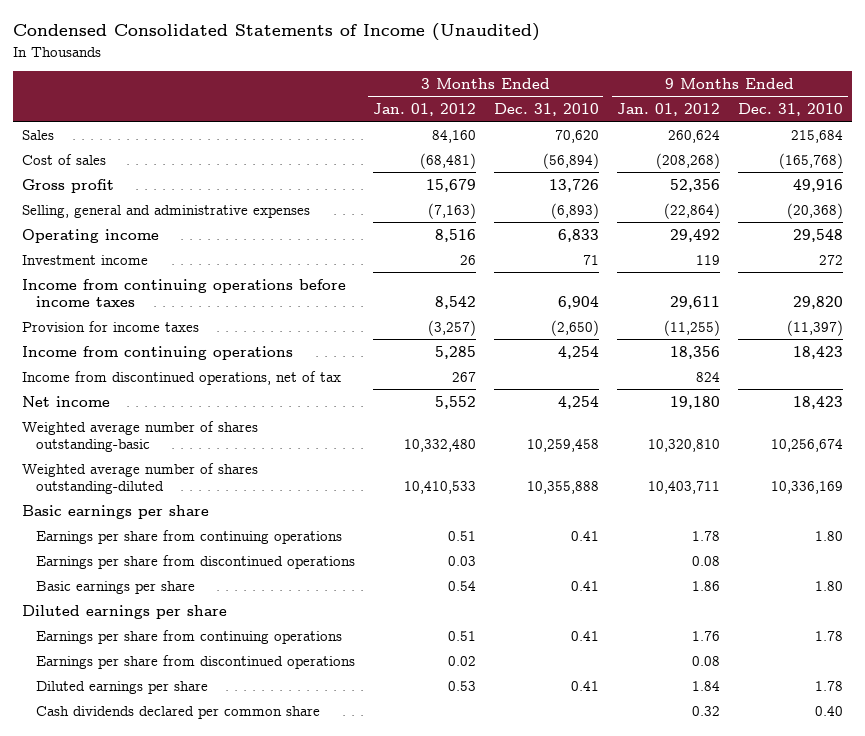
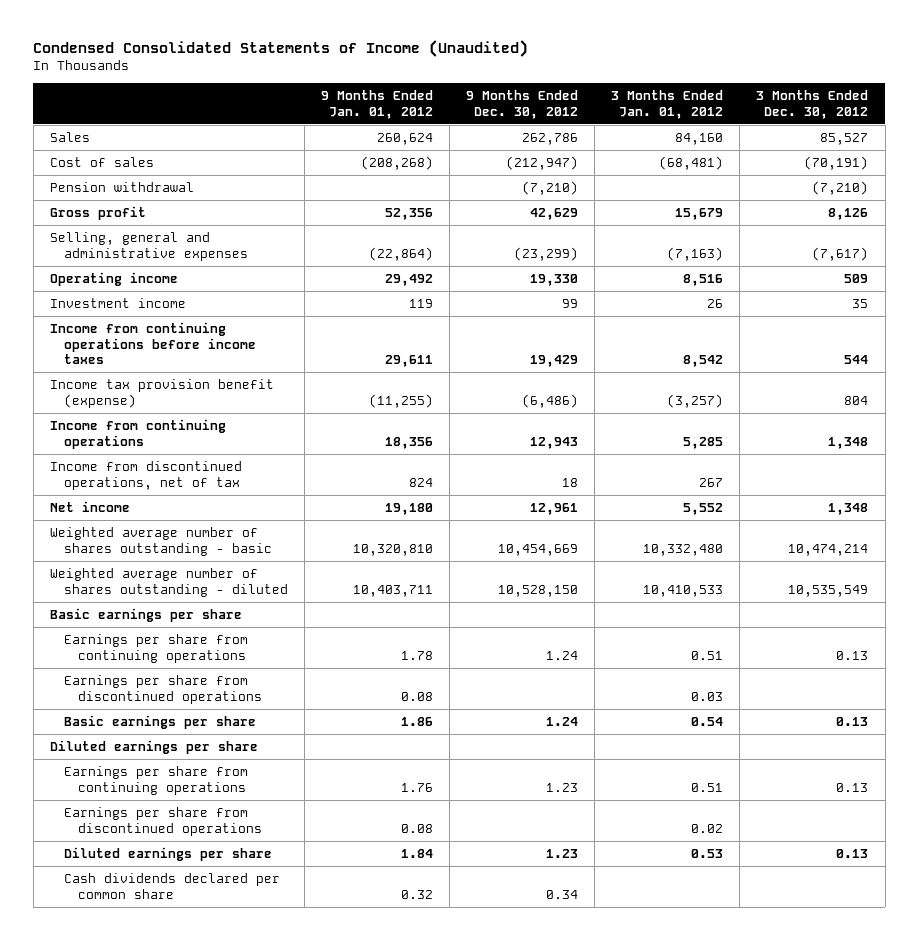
- | 3 Months Ended Jan. 01, 2012 | 3 Months Ended Dec. 31, 2010 | 9 Months Ended Jan. 01, 2012 | 9 Months Ended Dec. 31, 2010
+ | 9 Months Ended Jan. 01, 2012 | 9 Months Ended Dec. 30, 2012 | 3 Months Ended Jan. 01, 2012 | 3 Months Ended Dec. 30, 2012
+ Pension withdrawal | | (7,210) | | (7,210)
- Provision for income taxes | (3,257) | (2,650) | (11,255) | (11,397)
+ Income tax provision benefit (expense) | (11,255) | (6,486) | (3,257) | 804
- Weighted average number of shares outstanding-basic | 10,332,480 | 10,259,458 | 10,320,810 | 10,256,674
- Weighted average number of shares outstanding-diluted | 10,410,533 | 10,355,888 | 10,403,711 | 10,336,169
+ Weighted average number of shares outstanding - basic | 10,320,810 | 10,454,669 | 10,332,480 | 10,474,214
+ Weighted average number of shares outstanding - diluted | 10,403,711 | 10,528,150 | 10,410,533 | 10,535,549

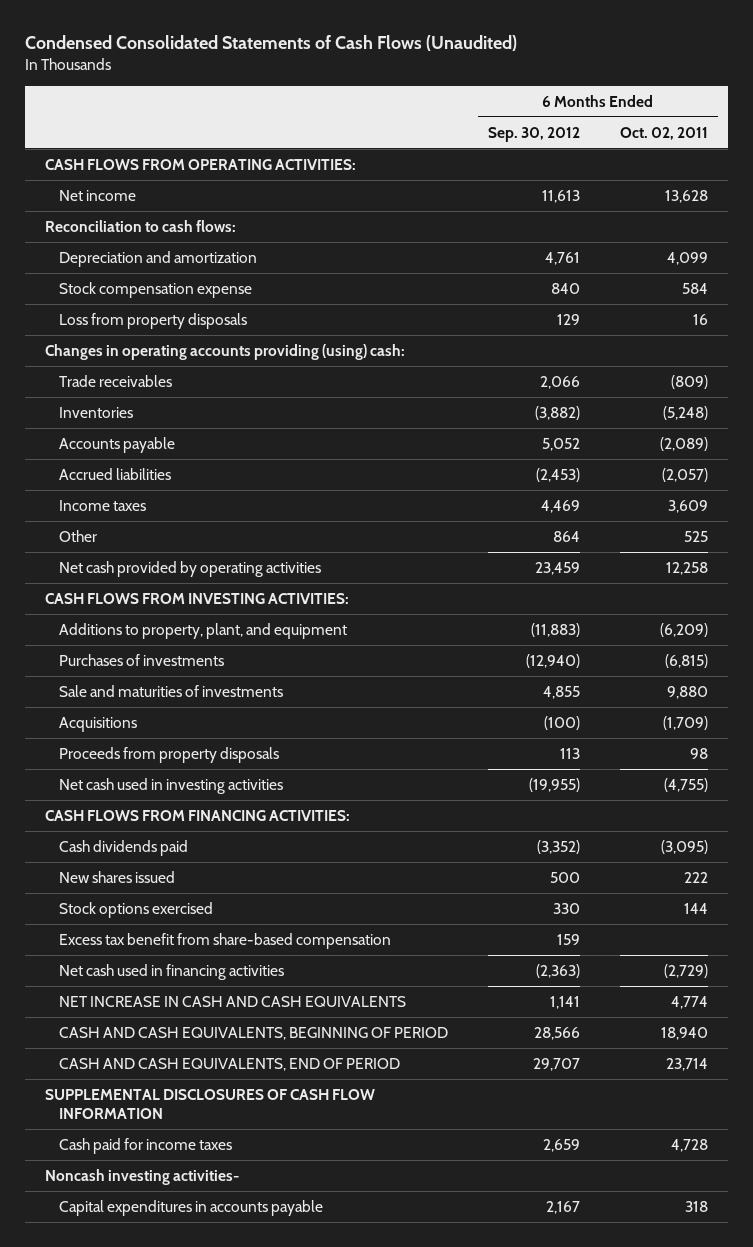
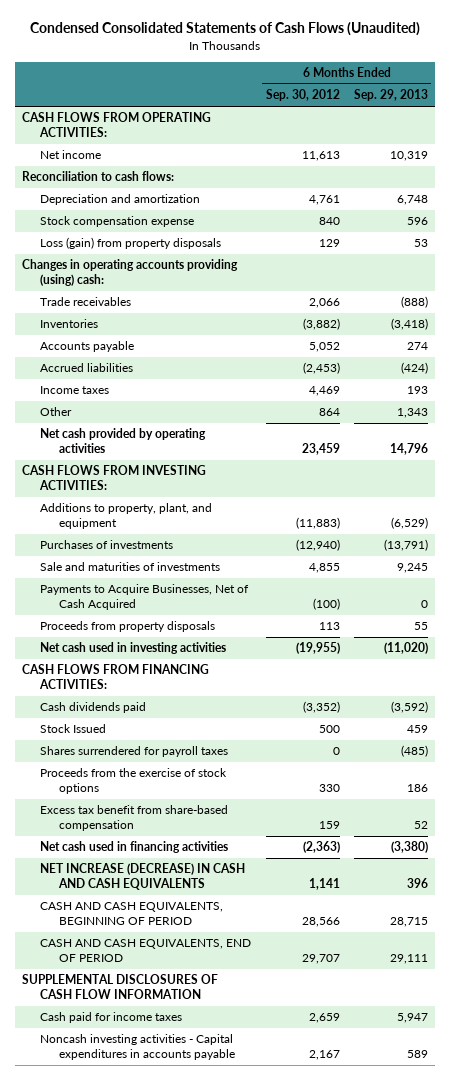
- | 6 Months Ended Sep. 30, 2012 | 6 Months Ended Oct. 02, 2011
+ | 6 Months Ended Sep. 30, 2012 | 6 Months Ended Sep. 29, 2013
- Loss from property disposals | 129 | 16
+ Loss (gain) from property disposals | 129 | 53
- Acquisitions | (100) | (1,709)
+ Payments to Acquire Businesses, Net of Cash Acquired | (100) | 0
- New shares issued | 500 | 222
- Stock options exercised | 330 | 144
+ Stock Issued | 500 | 459
+ Shares surrendered for payroll taxes | 0 | (485)
+ Proceeds from the exercise of stock options | 330 | 186
- NET INCREASE IN CASH AND CASH EQUIVALENTS | 1,141 | 4,774
+ NET INCREASE (DECREASE) IN CASH AND CASH EQUIVALENTS | 1,141 | 396
- Noncash investing activities-
- Capital expenditures in accounts payable | 2,167 | 318
+ Noncash investing activities - Capital expenditures in accounts payable | 2,167 | 589

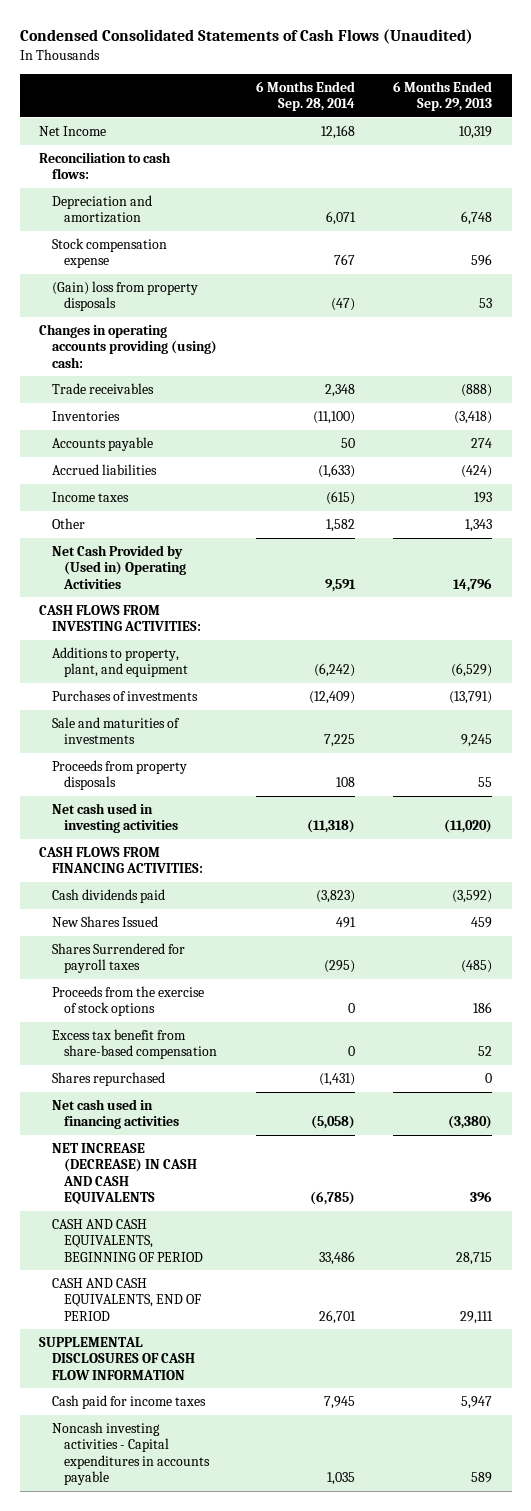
- | 6 Months Ended Sep. 30, 2012 | 6 Months Ended Sep. 29, 2013
+ | 6 Months Ended Sep. 28, 2014 | 6 Months Ended Sep. 29, 2013
- CASH FLOWS FROM OPERATING ACTIVITIES:
- Net income | 11,613 | 10,319
+ Net Income | 12,168 | 10,319
- Loss (gain) from property disposals | 129 | 53
+ (Gain) loss from property disposals | (47) | 53
- Net cash provided by operating activities | 23,459 | 14,796
+ Net Cash Provided by (Used in) Operating Activities | 9,591 | 14,796
- Payments to Acquire Businesses, Net of Cash Acquired | (100) | 0
- Stock Issued | 500 | 459
- Shares surrendered for payroll taxes | 0 | (485)
+ New Shares Issued | 491 | 459
+ Shares Surrendered for payroll taxes | (295) | (485)
+ Shares repurchased | (1,431) | 0

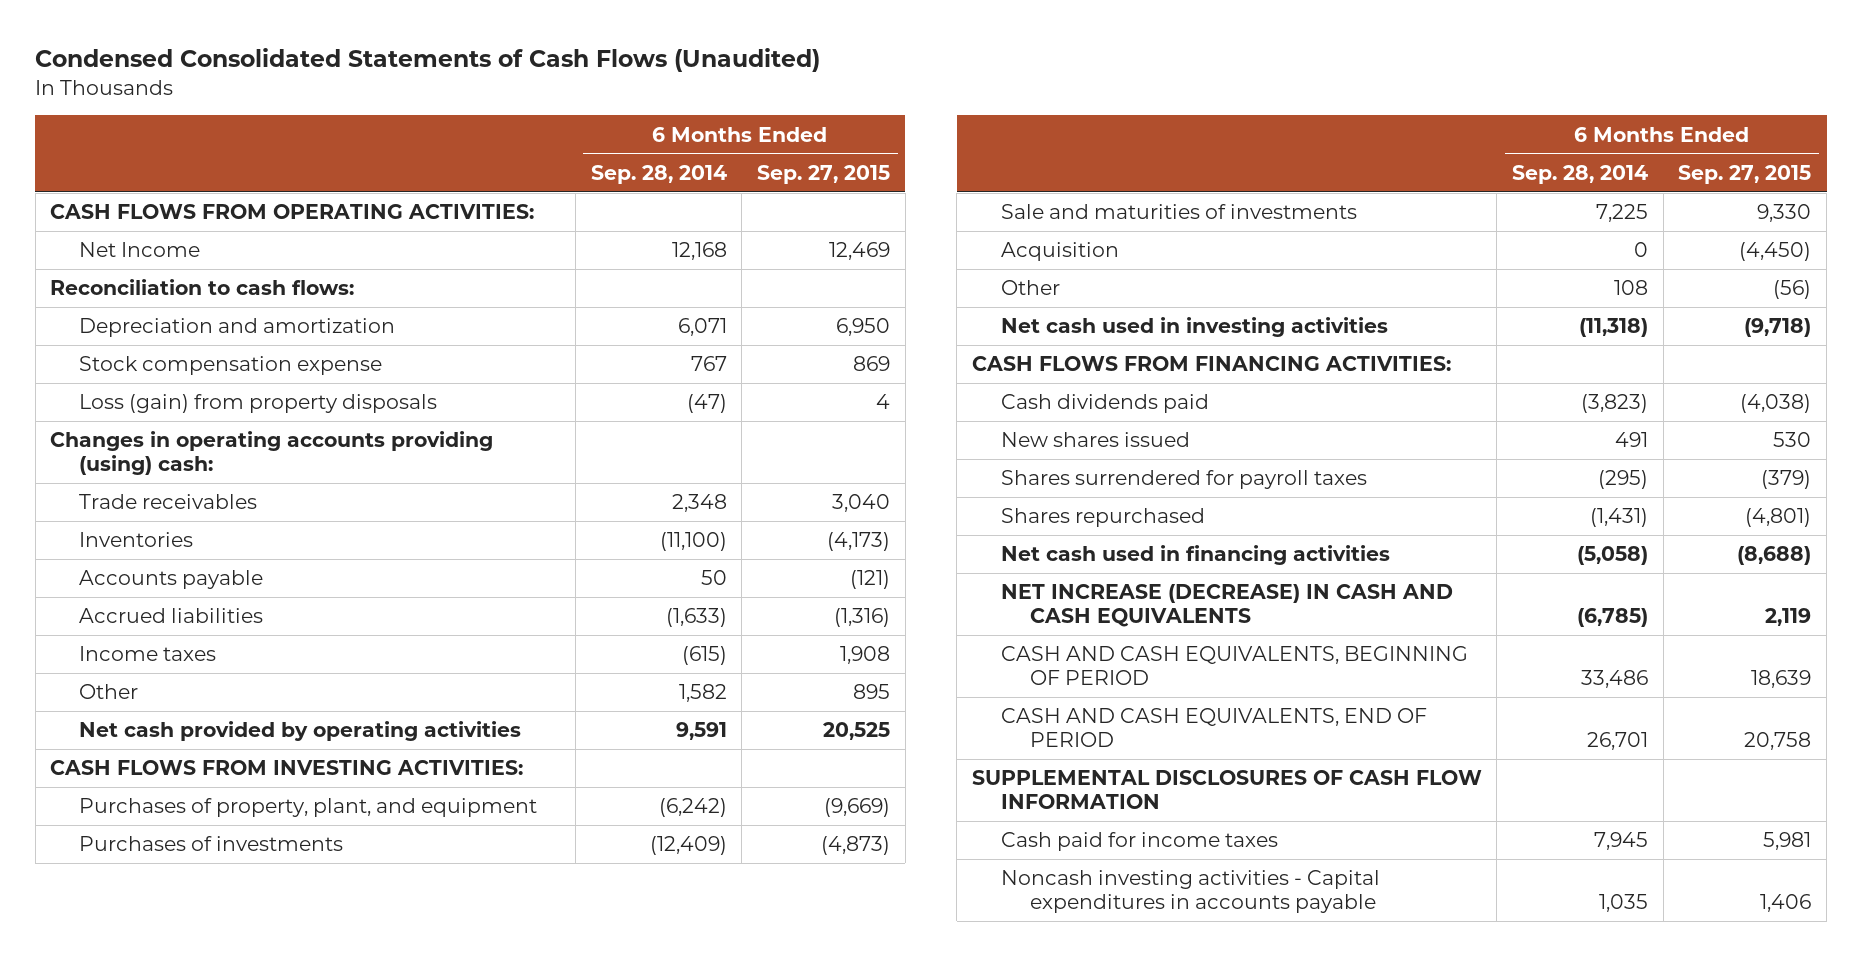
- | 6 Months Ended Sep. 28, 2014 | 6 Months Ended Sep. 29, 2013
+ | 6 Months Ended Sep. 28, 2014 | 6 Months Ended Sep. 27, 2015
+ CASH FLOWS FROM OPERATING ACTIVITIES:
- (Gain) loss from property disposals | (47) | 53
+ Loss (gain) from property disposals | (47) | 4
- Net Cash Provided by (Used in) Operating Activities | 9,591 | 14,796
+ Net cash provided by operating activities | 9,591 | 20,525
- Additions to property, plant, and equipment | (6,242) | (6,529)
+ Purchases of property, plant, and equipment | (6,242) | (9,669)
- Proceeds from property disposals | 108 | 55
+ Acquisition | 0 | (4,450)
+ Other | 108 | (56)
- New Shares Issued | 491 | 459
- Shares Surrendered for payroll taxes | (295) | (485)
- Proceeds from the exercise of stock options | 0 | 186
- Excess tax benefit from share-based compensation | 0 | 52
+ New shares issued | 491 | 530
+ Shares surrendered for payroll taxes | (295) | (379)

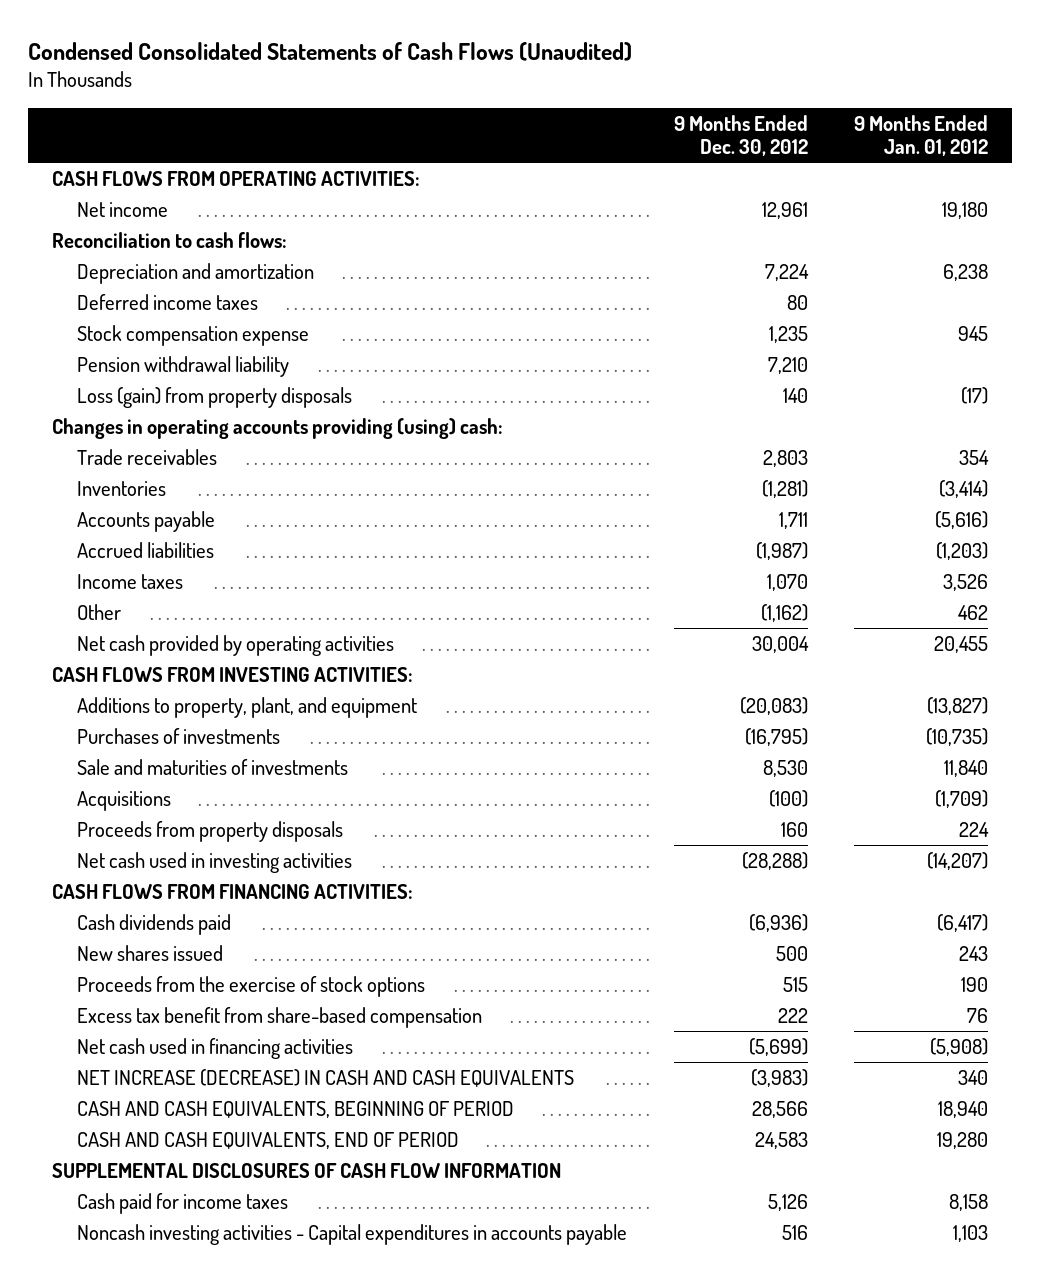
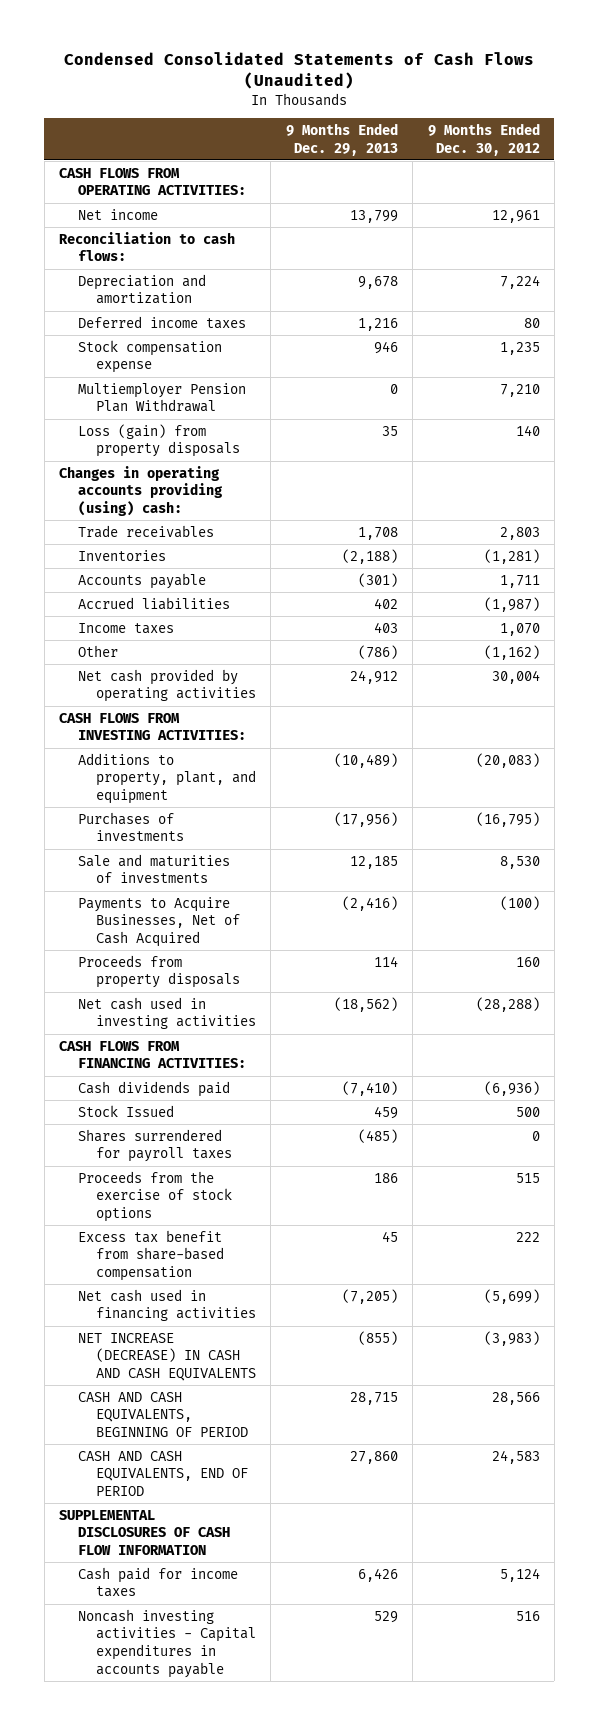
- | 9 Months Ended Dec. 30, 2012 | 9 Months Ended Jan. 01, 2012
+ | 9 Months Ended Dec. 29, 2013 | 9 Months Ended Dec. 30, 2012
- Pension withdrawal liability | 7,210 |
+ Multiemployer Pension Plan Withdrawal | 0 | 7,210
- Acquisitions | (100) | (1,709)
+ Payments to Acquire Businesses, Net of Cash Acquired | (2,416) | (100)
- New shares issued | 500 | 243
+ Stock Issued | 459 | 500
+ Shares surrendered for payroll taxes | (485) | 0
- Cash paid for income taxes | 5,126 | 8,158
+ Cash paid for income taxes | 6,426 | 5,124

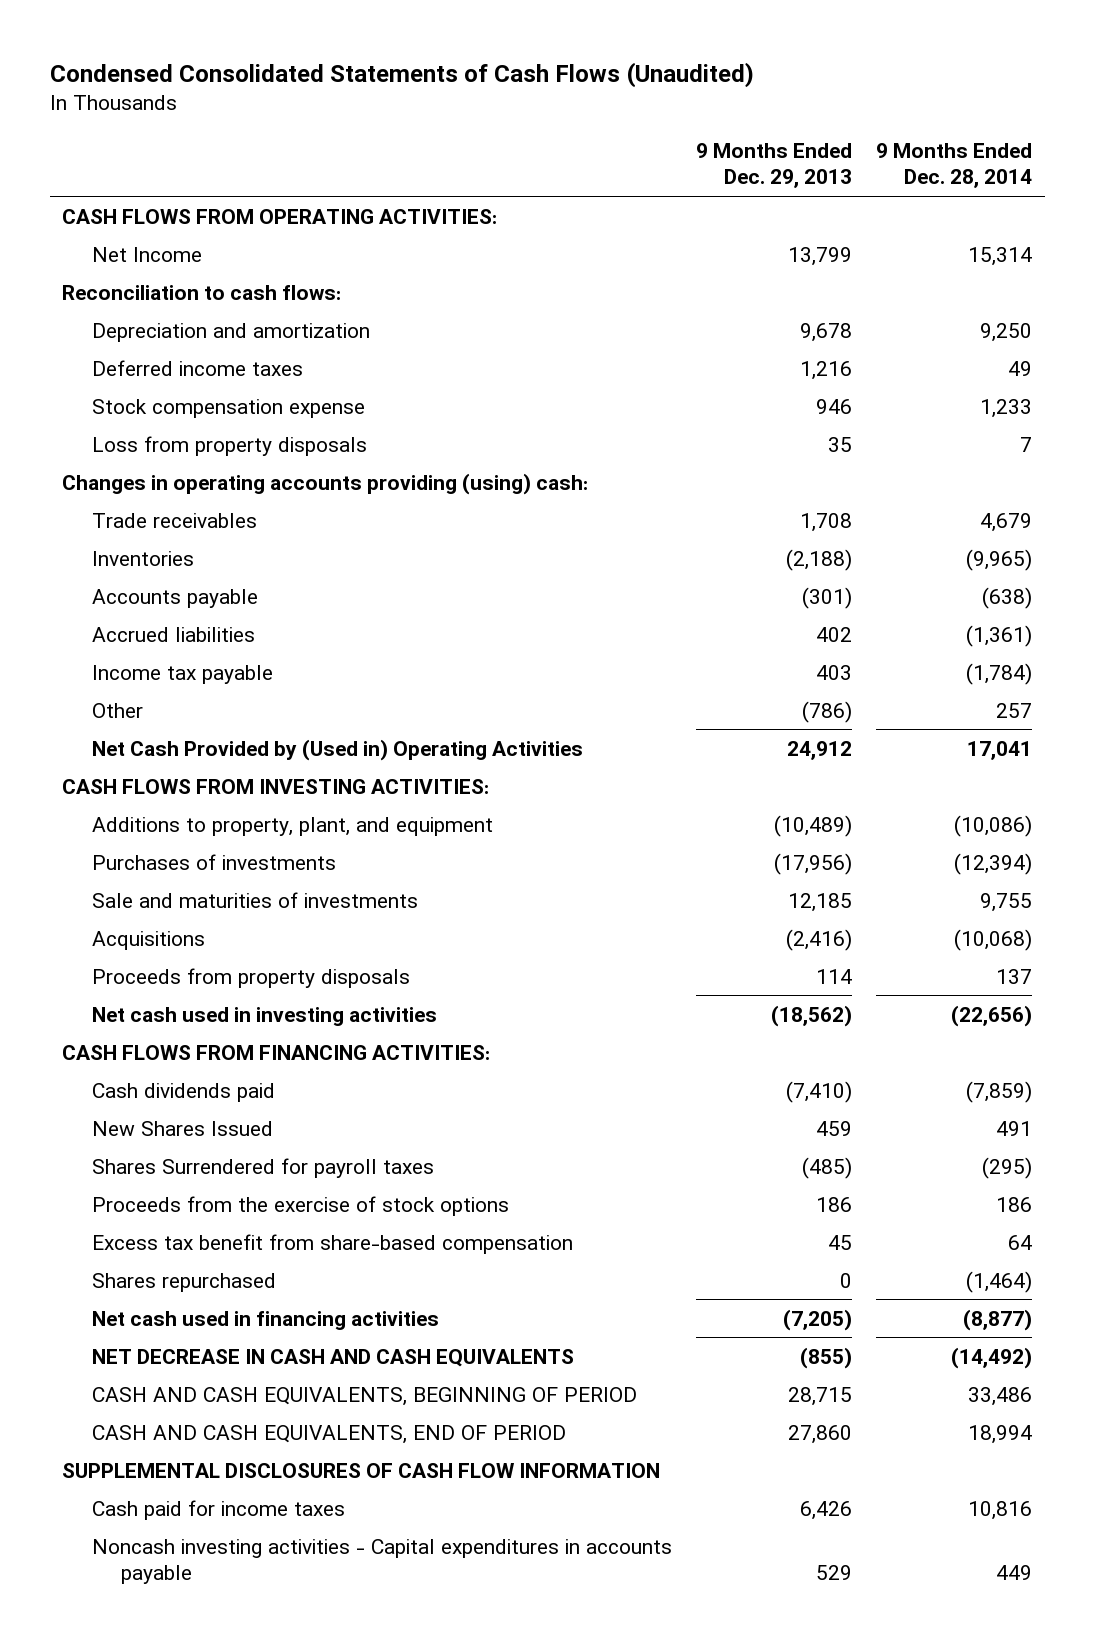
- | 9 Months Ended Dec. 29, 2013 | 9 Months Ended Dec. 30, 2012
+ | 9 Months Ended Dec. 29, 2013 | 9 Months Ended Dec. 28, 2014
- Net income | 13,799 | 12,961
+ Net Income | 13,799 | 15,314
- Multiemployer Pension Plan Withdrawal | 0 | 7,210
- Loss (gain) from property disposals | 35 | 140
+ Loss from property disposals | 35 | 7
- Income taxes | 403 | 1,070
+ Income tax payable | 403 | (1,784)
- Net cash provided by operating activities | 24,912 | 30,004
+ Net Cash Provided by (Used in) Operating Activities | 24,912 | 17,041
- Payments to Acquire Businesses, Net of Cash Acquired | (2,416) | (100)
+ Acquisitions | (2,416) | (10,068)
- Stock Issued | 459 | 500
- Shares surrendered for payroll taxes | (485) | 0
+ New Shares Issued | 459 | 491
+ Shares Surrendered for payroll taxes | (485) | (295)
+ Shares repurchased | 0 | (1,464)
- NET INCREASE (DECREASE) IN CASH AND CASH EQUIVALENTS | (855) | (3,983)
+ NET DECREASE IN CASH AND CASH EQUIVALENTS | (855) | (14,492)

